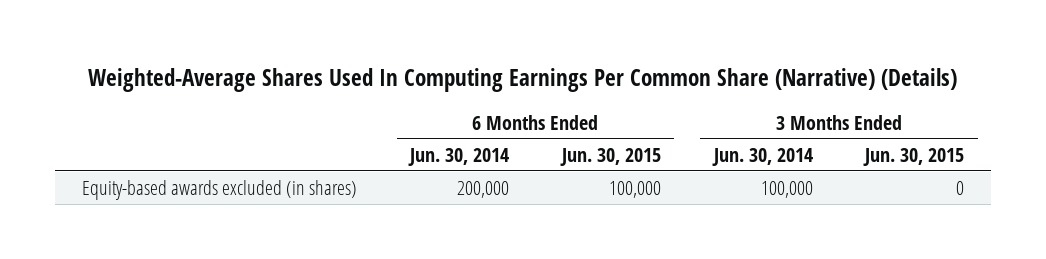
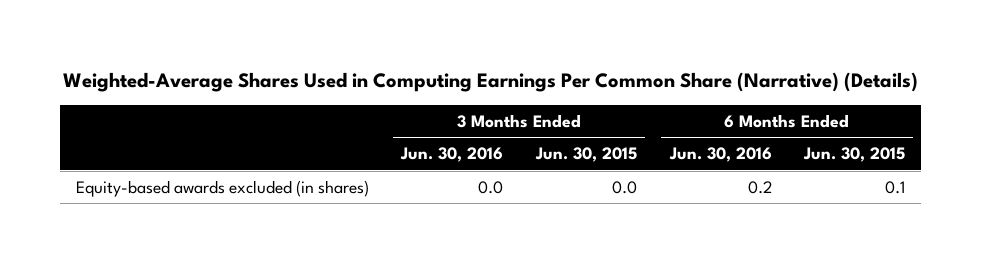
- Weighted-Average Shares Used In Computing Earnings Per Common Share (Narrative) (Details)
+ Weighted-Average Shares Used in Computing Earnings Per Common Share (Narrative) (Details)
- | 6 Months Ended Jun. 30, 2014 | 6 Months Ended Jun. 30, 2015 | 3 Months Ended Jun. 30, 2014 | 3 Months Ended Jun. 30, 2015
+ | 3 Months Ended Jun. 30, 2016 | 3 Months Ended Jun. 30, 2015 | 6 Months Ended Jun. 30, 2016 | 6 Months Ended Jun. 30, 2015
- Equity-based awards excluded (in shares) | 200,000 | 100,000 | 100,000 | 0
+ Equity-based awards excluded (in shares) | 0.0 | 0.0 | 0.2 | 0.1

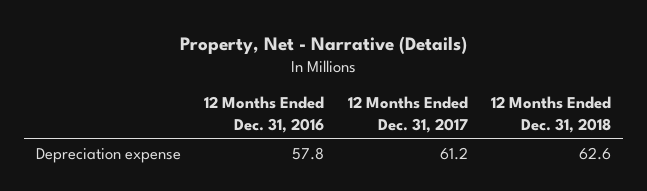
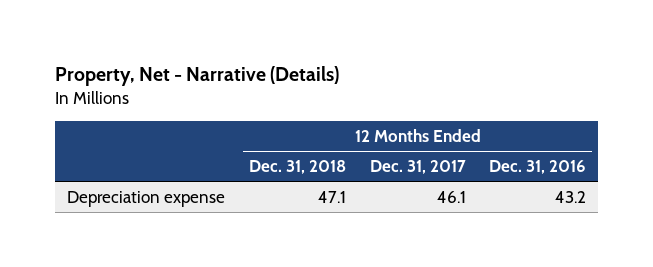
- | 12 Months Ended Dec. 31, 2016 | 12 Months Ended Dec. 31, 2017 | 12 Months Ended Dec. 31, 2018
+ | 12 Months Ended Dec. 31, 2018 | 12 Months Ended Dec. 31, 2017 | 12 Months Ended Dec. 31, 2016
- Depreciation expense | 57.8 | 61.2 | 62.6
+ Depreciation expense | 47.1 | 46.1 | 43.2

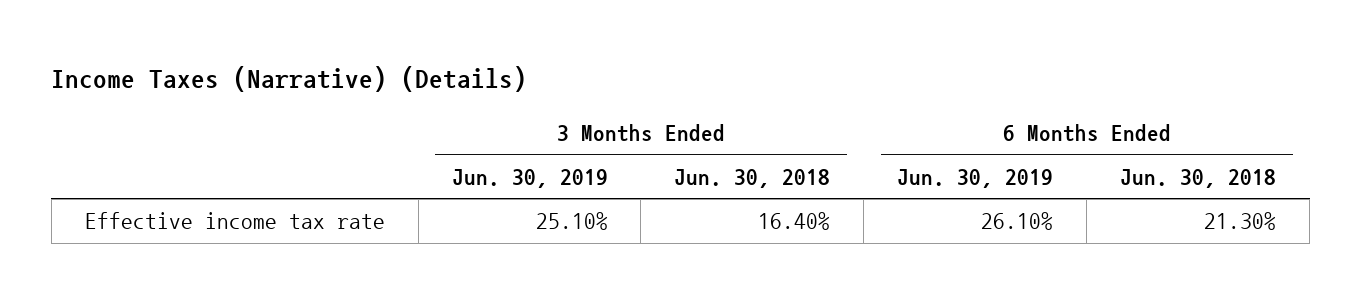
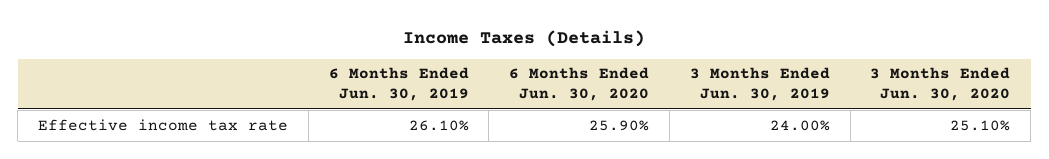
- Income Taxes (Narrative) (Details)
+ Income Taxes (Details)
- | 3 Months Ended Jun. 30, 2019 | 3 Months Ended Jun. 30, 2018 | 6 Months Ended Jun. 30, 2019 | 6 Months Ended Jun. 30, 2018
+ | 6 Months Ended Jun. 30, 2019 | 6 Months Ended Jun. 30, 2020 | 3 Months Ended Jun. 30, 2019 | 3 Months Ended Jun. 30, 2020
- Effective income tax rate | 25.10% | 16.40% | 26.10% | 21.30%
+ Effective income tax rate | 26.10% | 25.90% | 24.00% | 25.10%

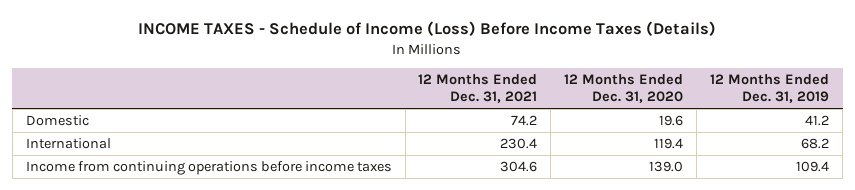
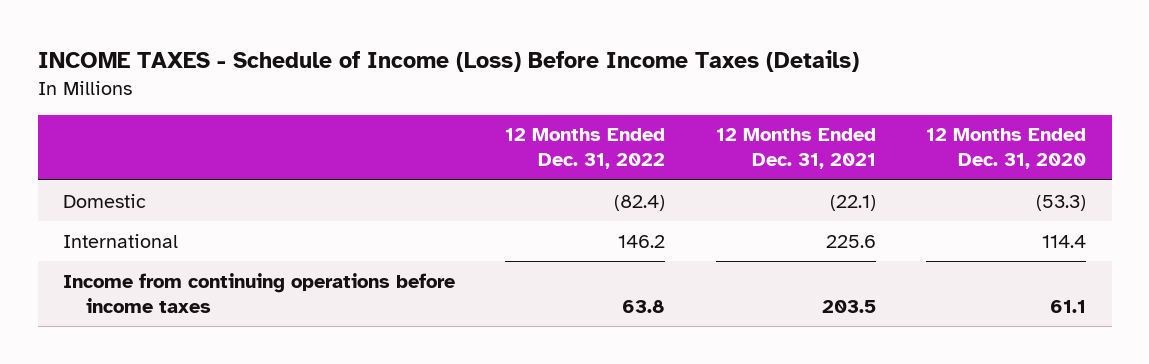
- | 12 Months Ended Dec. 31, 2021 | 12 Months Ended Dec. 31, 2020 | 12 Months Ended Dec. 31, 2019
+ | 12 Months Ended Dec. 31, 2022 | 12 Months Ended Dec. 31, 2021 | 12 Months Ended Dec. 31, 2020
- Domestic | 74.2 | 19.6 | 41.2
- International | 230.4 | 119.4 | 68.2
- Income from continuing operations before income taxes | 304.6 | 139.0 | 109.4
+ Domestic | (82.4) | (22.1) | (53.3)
+ International | 146.2 | 225.6 | 114.4
+ Income from continuing operations before income taxes | 63.8 | 203.5 | 61.1

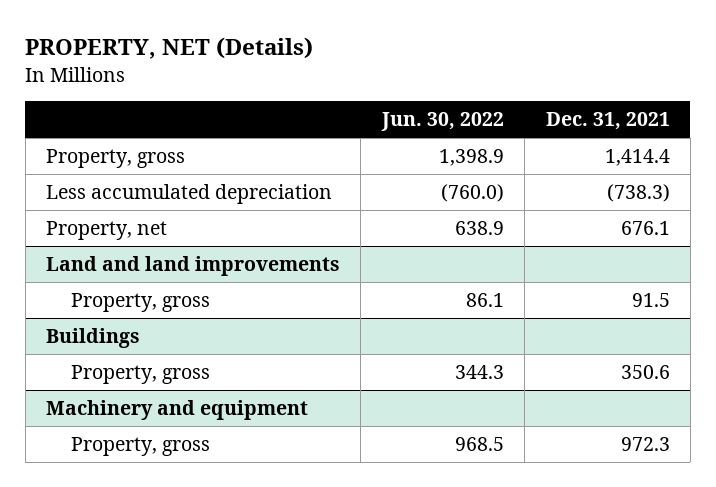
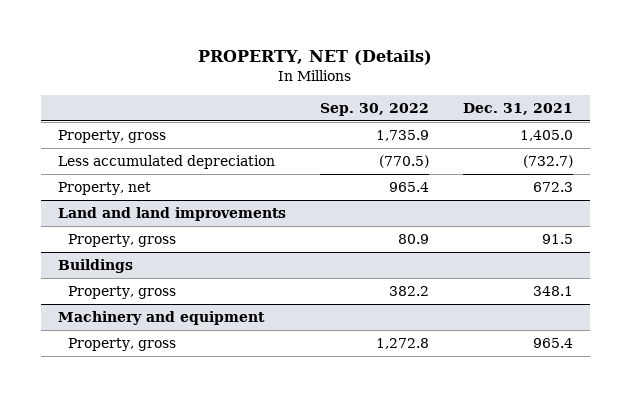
- | Jun. 30, 2022 | Dec. 31, 2021
+ | Sep. 30, 2022 | Dec. 31, 2021
- Property, gross | 1,398.9 | 1,414.4
- Less accumulated depreciation | (760.0) | (738.3)
- Property, net | 638.9 | 676.1
+ Property, gross | 1,735.9 | 1,405.0
+ Less accumulated depreciation | (770.5) | (732.7)
+ Property, net | 965.4 | 672.3
@ Buildings
- Property, gross | 344.3 | 350.6
+ Property, gross | 382.2 | 348.1
@ Machinery and equipment
- Property, gross | 968.5 | 972.3
+ Property, gross | 1,272.8 | 965.4

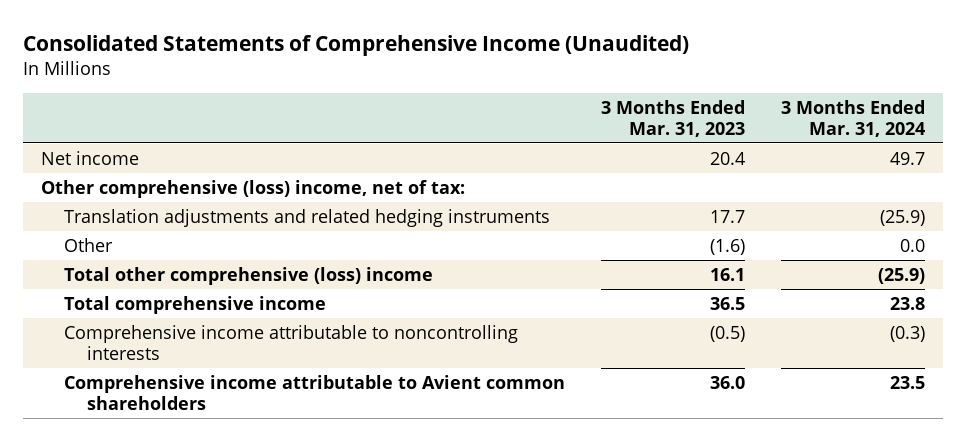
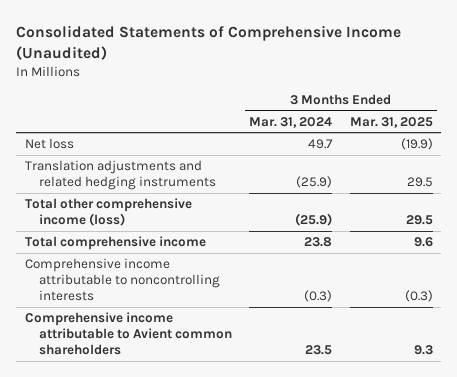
- | 3 Months Ended Mar. 31, 2023 | 3 Months Ended Mar. 31, 2024
+ | 3 Months Ended Mar. 31, 2024 | 3 Months Ended Mar. 31, 2025
- Net income | 20.4 | 49.7
- Other comprehensive (loss) income, net of tax:
+ Net loss | 49.7 | (19.9)
- Other | (1.6) | 0.0
- Total other comprehensive (loss) income | 16.1 | (25.9)
+ Total other comprehensive income (loss) | (25.9) | 29.5

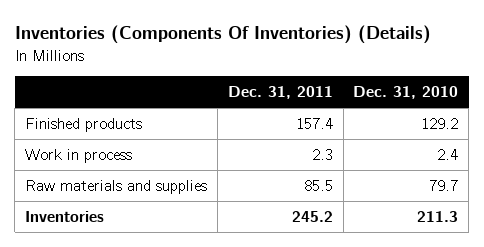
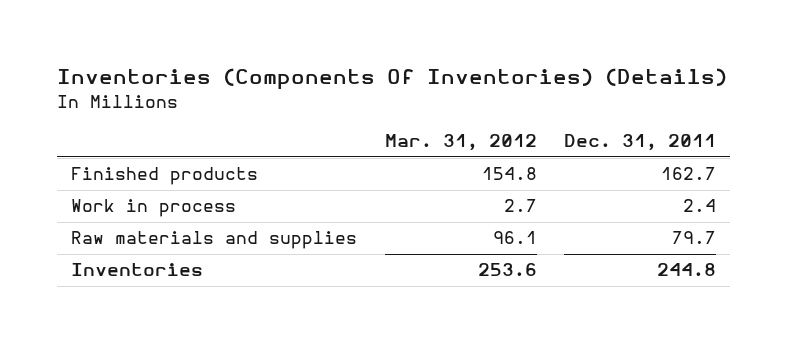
- | Dec. 31, 2011 | Dec. 31, 2010
+ | Mar. 31, 2012 | Dec. 31, 2011
- Finished products | 157.4 | 129.2
- Work in process | 2.3 | 2.4
- Raw materials and supplies | 85.5 | 79.7
- Inventories | 245.2 | 211.3
+ Finished products | 154.8 | 162.7
+ Work in process | 2.7 | 2.4
+ Raw materials and supplies | 96.1 | 79.7
+ Inventories | 253.6 | 244.8

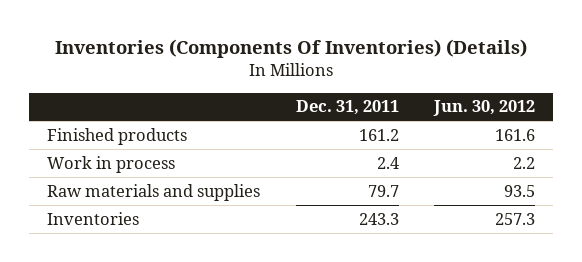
- | Mar. 31, 2012 | Dec. 31, 2011
+ | Dec. 31, 2011 | Jun. 30, 2012
- Finished products | 154.8 | 162.7
+ Finished products | 161.2 | 161.6
- Inventories | 253.6 | 244.8
+ Inventories | 243.3 | 257.3

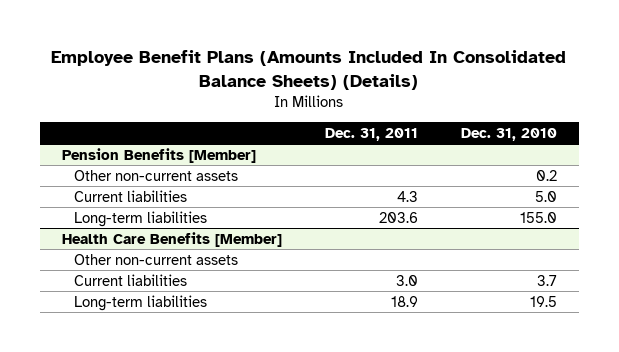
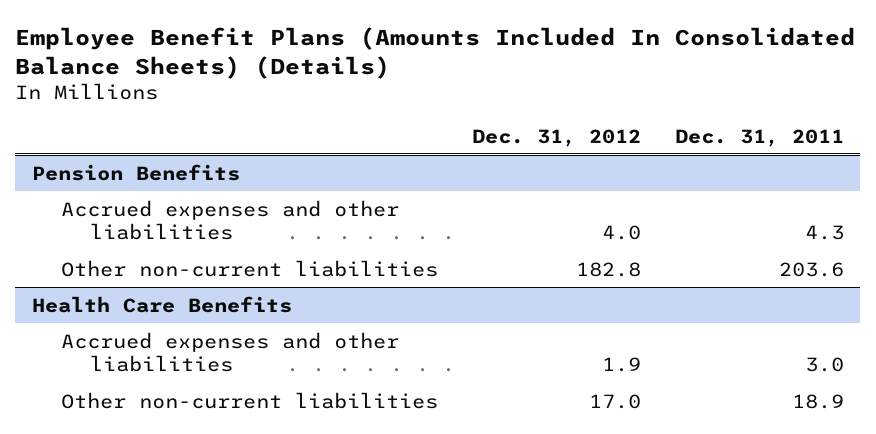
- | Dec. 31, 2011 | Dec. 31, 2010
+ | Dec. 31, 2012 | Dec. 31, 2011
- Pension Benefits [Member]
- Other non-current assets | | 0.2
- Current liabilities | 4.3 | 5.0
- Long-term liabilities | 203.6 | 155.0
- Health Care Benefits [Member]
- Other non-current assets
- Current liabilities | 3.0 | 3.7
- Long-term liabilities | 18.9 | 19.5
+ Pension Benefits
+ Accrued expenses and other liabilities | 4.0 | 4.3
+ Other non-current liabilities | 182.8 | 203.6
+ Health Care Benefits
+ Accrued expenses and other liabilities | 1.9 | 3.0
+ Other non-current liabilities | 17.0 | 18.9

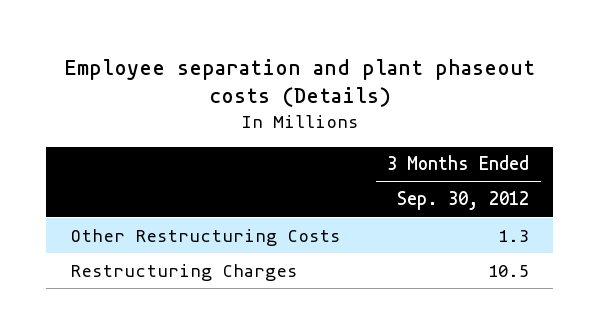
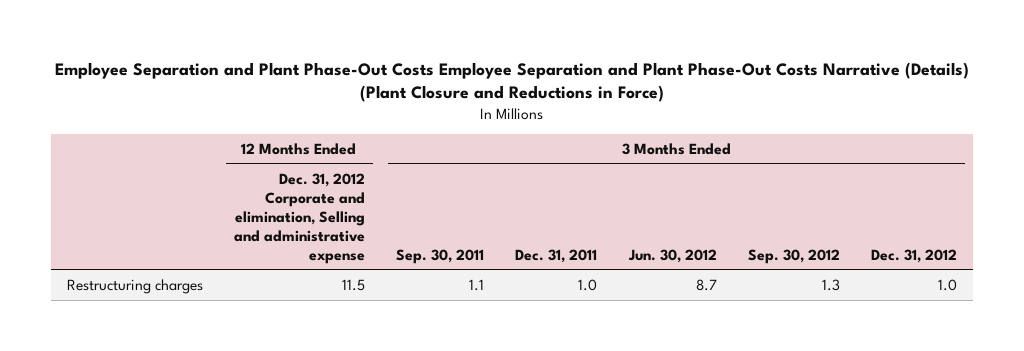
- Employee separation and plant phaseout costs (Details)
+ Employee Separation and Plant Phase-Out Costs Employee Separation and Plant Phase-Out Costs Narrative (Details) (Plant Closure and Reductions in Force)
- | 3 Months Ended Sep. 30, 2012
+ | 12 Months Ended Dec. 31, 2012 Corporate and elimination, Selling and administrative expense | 3 Months Ended Sep. 30, 2011 | 3 Months Ended Dec. 31, 2011 | 3 Months Ended Jun. 30, 2012 | 3 Months Ended Sep. 30, 2012 | 3 Months Ended Dec. 31, 2012
- Other Restructuring Costs | 1.3
- Restructuring Charges | 10.5
+ Restructuring charges | 11.5 | 1.1 | 1.0 | 8.7 | 1.3 | 1.0

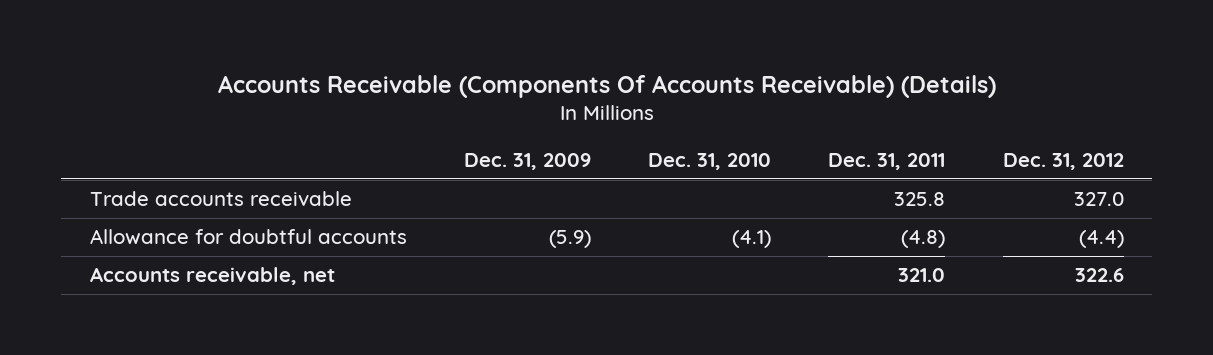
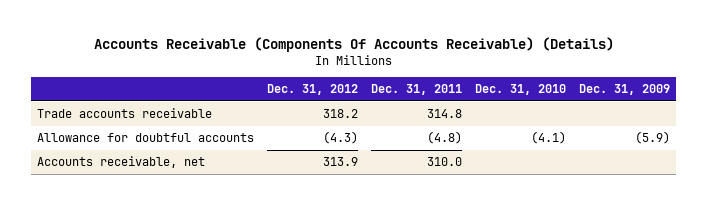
- | Dec. 31, 2009 | Dec. 31, 2010 | Dec. 31, 2011 | Dec. 31, 2012
+ | Dec. 31, 2012 | Dec. 31, 2011 | Dec. 31, 2010 | Dec. 31, 2009
- Trade accounts receivable | | | 325.8 | 327.0
- Allowance for doubtful accounts | (5.9) | (4.1) | (4.8) | (4.4)
- Accounts receivable, net | | | 321.0 | 322.6
+ Trade accounts receivable | 318.2 | 314.8 | |
+ Allowance for doubtful accounts | (4.3) | (4.8) | (4.1) | (5.9)
+ Accounts receivable, net | 313.9 | 310.0 | |

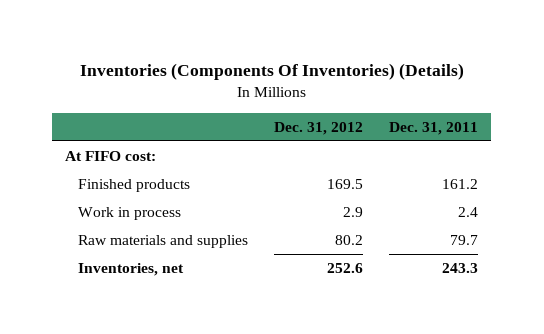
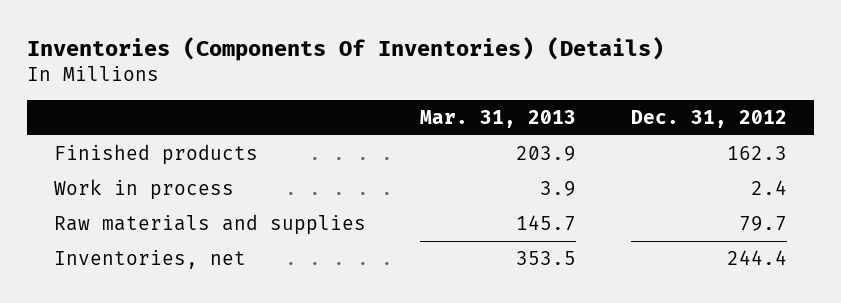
- | Dec. 31, 2012 | Dec. 31, 2011
+ | Mar. 31, 2013 | Dec. 31, 2012
- At FIFO cost:
- Finished products | 169.5 | 161.2
- Work in process | 2.9 | 2.4
- Raw materials and supplies | 80.2 | 79.7
- Inventories, net | 252.6 | 243.3
+ Finished products | 203.9 | 162.3
+ Work in process | 3.9 | 2.4
+ Raw materials and supplies | 145.7 | 79.7
+ Inventories, net | 353.5 | 244.4

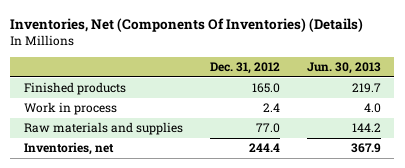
- Inventories (Components Of Inventories) (Details)
+ Inventories, Net (Components Of Inventories) (Details)
- | Mar. 31, 2013 | Dec. 31, 2012
+ | Dec. 31, 2012 | Jun. 30, 2013
- Finished products | 203.9 | 162.3
+ Finished products | 165.0 | 219.7
- Raw materials and supplies | 145.7 | 79.7
+ Raw materials and supplies | 77.0 | 144.2

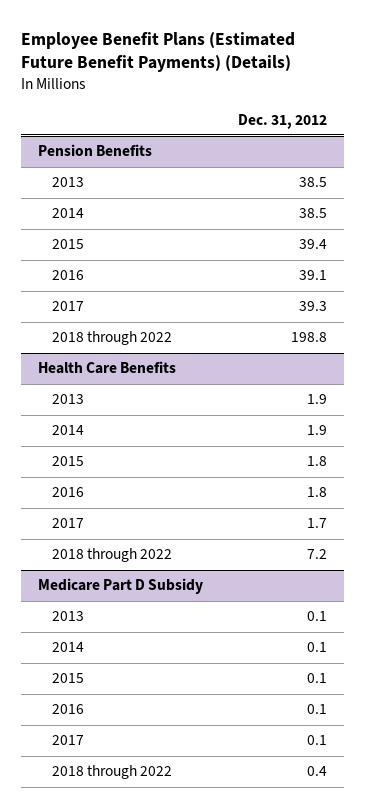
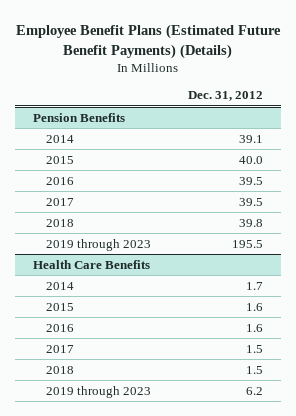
@ Pension Benefits
- 2013 | 38.5
- 2014 | 38.5
- 2015 | 39.4
- 2016 | 39.1
- 2017 | 39.3
- 2018 through 2022 | 198.8
+ 2014 | 39.1
+ 2015 | 40.0
+ 2016 | 39.5
+ 2017 | 39.5
+ 2018 | 39.8
+ 2019 through 2023 | 195.5
@ Health Care Benefits
- 2013 | 1.9
- 2014 | 1.9
- 2015 | 1.8
- 2016 | 1.8
- 2017 | 1.7
- 2018 through 2022 | 7.2
- Medicare Part D Subsidy
- 2013 | 0.1
- 2014 | 0.1
- 2015 | 0.1
- 2016 | 0.1
- 2017 | 0.1
- 2018 through 2022 | 0.4
@ Health Care Benefits
+ 2014 | 1.7
+ 2015 | 1.6
+ 2016 | 1.6
+ 2017 | 1.5
+ 2018 | 1.5
+ 2019 through 2023 | 6.2

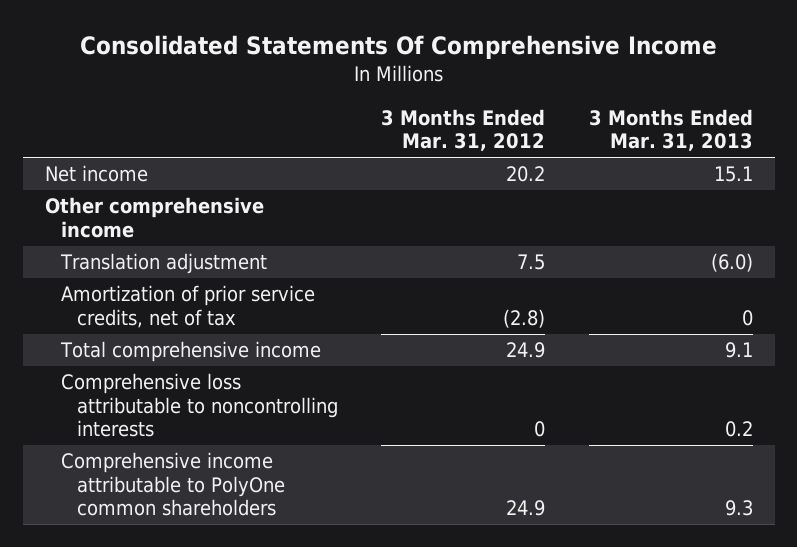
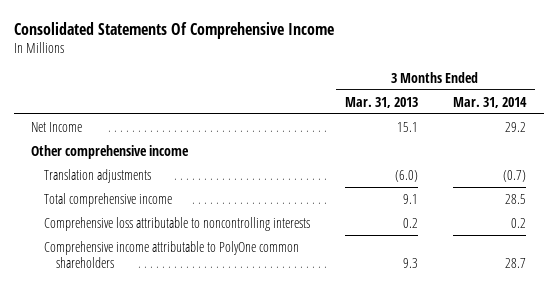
- | 3 Months Ended Mar. 31, 2012 | 3 Months Ended Mar. 31, 2013
+ | 3 Months Ended Mar. 31, 2013 | 3 Months Ended Mar. 31, 2014
- Net income | 20.2 | 15.1
+ Net Income | 15.1 | 29.2
- Translation adjustment | 7.5 | (6.0)
- Amortization of prior service credits, net of tax | (2.8) | 0
+ Translation adjustments | (6.0) | (0.7)

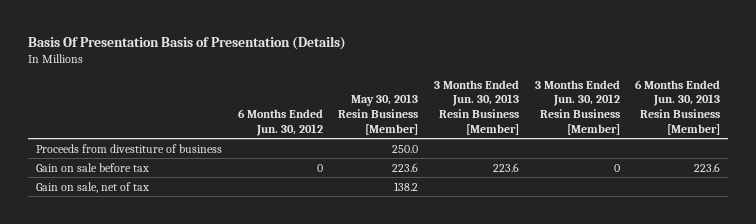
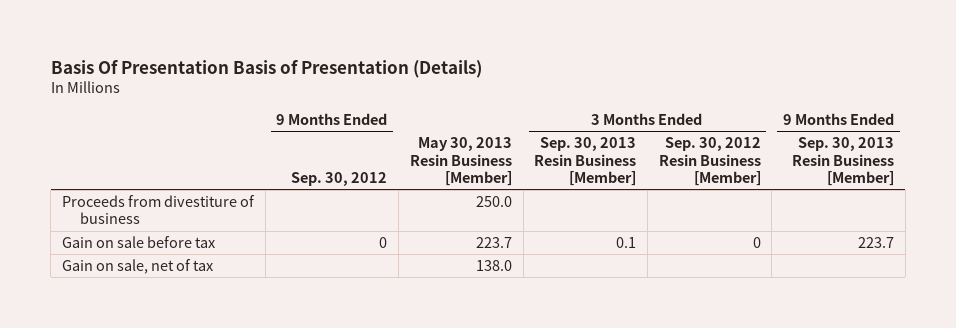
- | 6 Months Ended Jun. 30, 2012 | May 30, 2013 Resin Business [Member] | 3 Months Ended Jun. 30, 2013 Resin Business [Member] | 3 Months Ended Jun. 30, 2012 Resin Business [Member] | 6 Months Ended Jun. 30, 2013 Resin Business [Member]
+ | 9 Months Ended Sep. 30, 2012 | May 30, 2013 Resin Business [Member] | 3 Months Ended Sep. 30, 2013 Resin Business [Member] | 3 Months Ended Sep. 30, 2012 Resin Business [Member] | 9 Months Ended Sep. 30, 2013 Resin Business [Member]
- Gain on sale before tax | 0 | 223.6 | 223.6 | 0 | 223.6
- Gain on sale, net of tax | | 138.2 | | |
+ Gain on sale before tax | 0 | 223.7 | 0.1 | 0 | 223.7
+ Gain on sale, net of tax | | 138.0 | | |

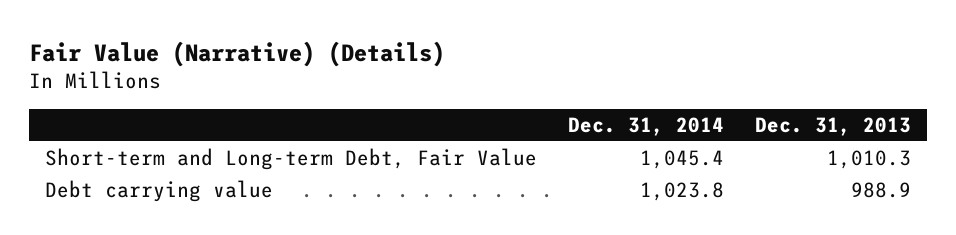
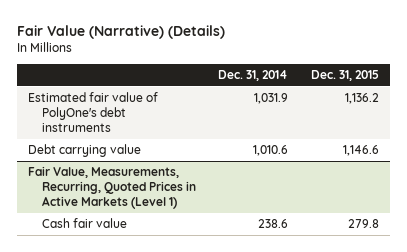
- | Dec. 31, 2014 | Dec. 31, 2013
+ | Dec. 31, 2014 | Dec. 31, 2015
- Short-term and Long-term Debt, Fair Value | 1,045.4 | 1,010.3
- Debt carrying value | 1,023.8 | 988.9
+ Estimated fair value of PolyOne's debt instruments | 1,031.9 | 1,136.2
+ Debt carrying value | 1,010.6 | 1,146.6
+ Fair Value, Measurements, Recurring, Quoted Prices in Active Markets (Level 1)
+ Cash fair value | 238.6 | 279.8

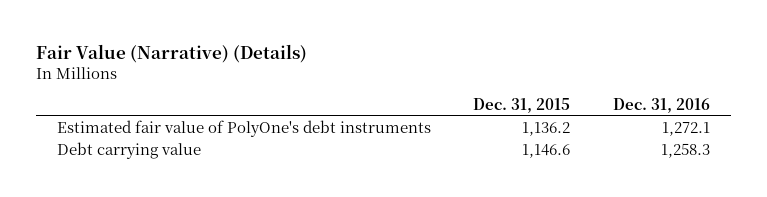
- | Dec. 31, 2014 | Dec. 31, 2015
+ | Dec. 31, 2015 | Dec. 31, 2016
- Fair Value, Measurements, Recurring, Quoted Prices in Active Markets (Level 1)
- Cash fair value | 238.6 | 279.8

